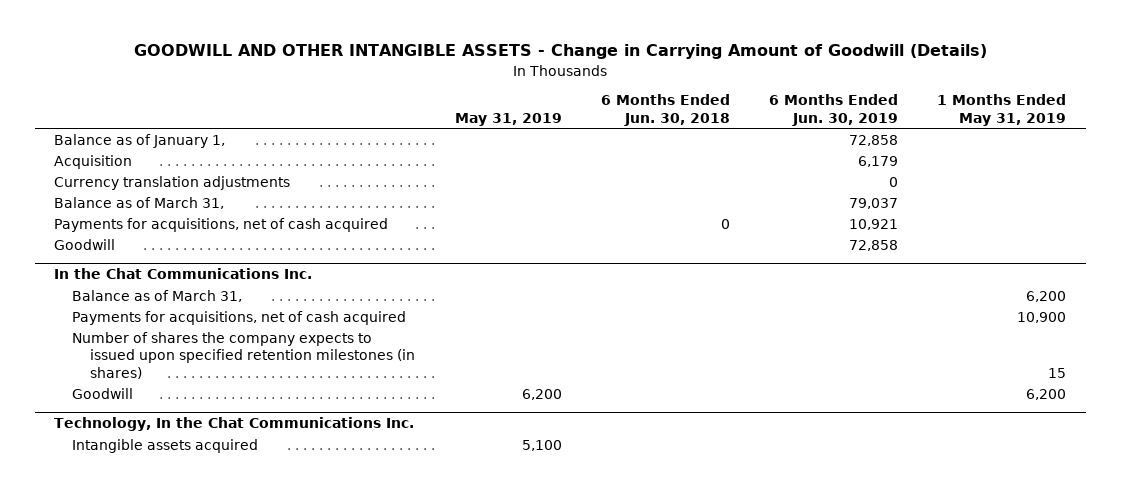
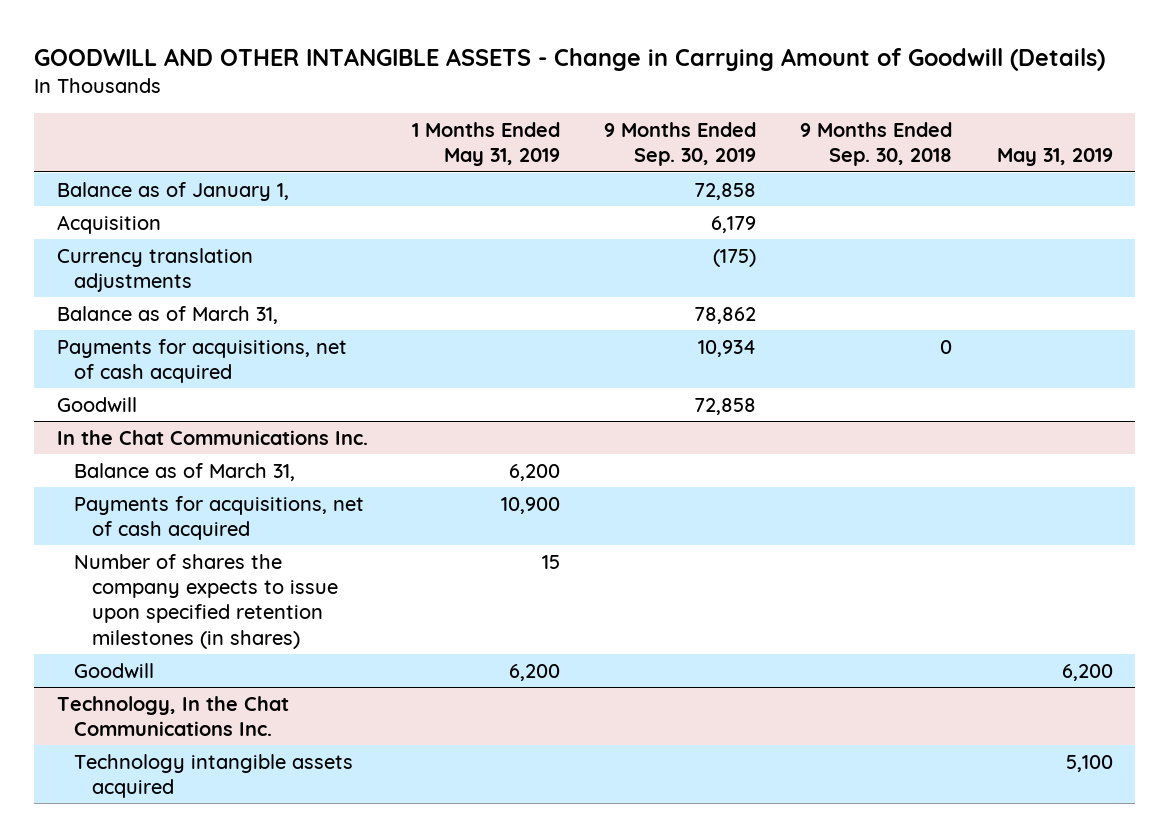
- | May 31, 2019 | 6 Months Ended Jun. 30, 2018 | 6 Months Ended Jun. 30, 2019 | 1 Months Ended May 31, 2019
+ | 1 Months Ended May 31, 2019 | 9 Months Ended Sep. 30, 2019 | 9 Months Ended Sep. 30, 2018 | May 31, 2019
@ In the Chat Communications Inc.
- Number of shares the company expects to issued upon specified retention milestones (in shares) | | | | 15
+ Number of shares the company expects to issue upon specified retention milestones (in shares) | 15 | | |
@ Technology, In the Chat Communications Inc.
- Intangible assets acquired | 5,100 | | |
+ Technology intangible assets acquired | | | | 5,100

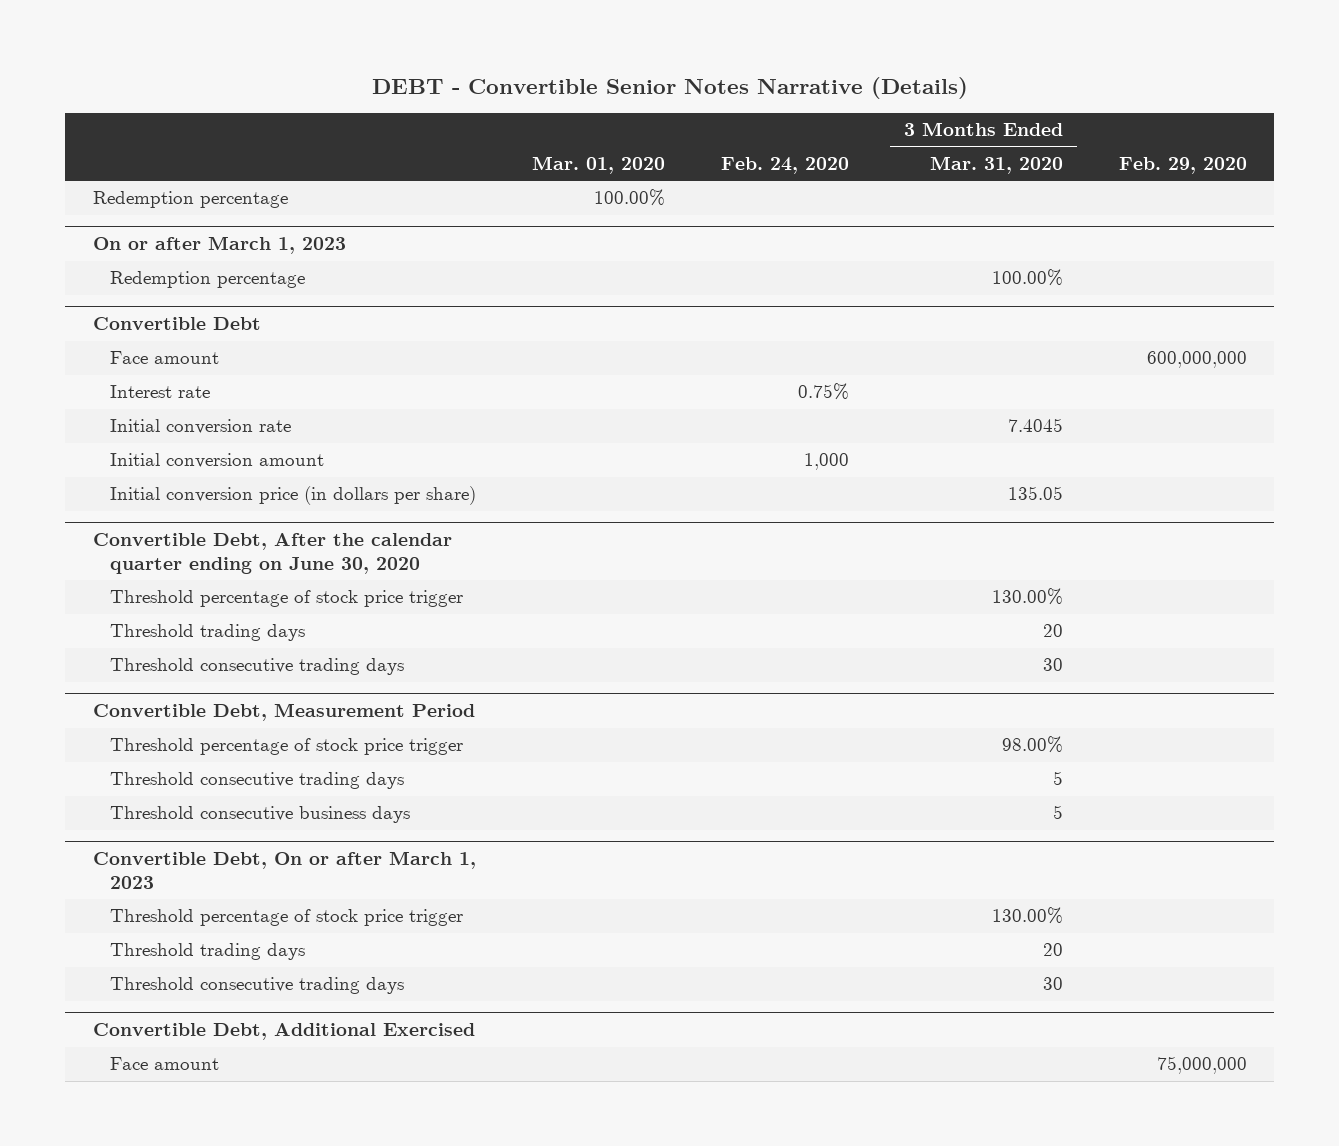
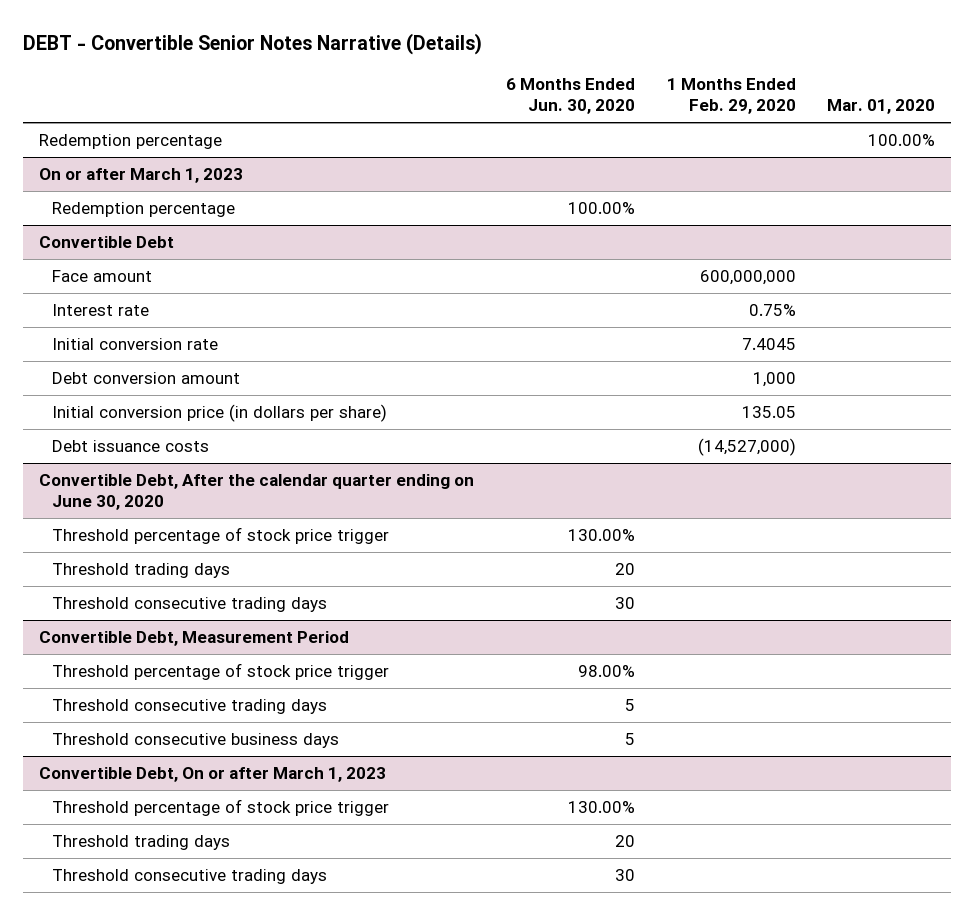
- | Mar. 01, 2020 | Feb. 24, 2020 | 3 Months Ended Mar. 31, 2020 | Feb. 29, 2020
+ | 6 Months Ended Jun. 30, 2020 | 1 Months Ended Feb. 29, 2020 | Mar. 01, 2020
@ Convertible Debt
- Initial conversion amount | | 1,000 | |
+ Debt conversion amount | | 1,000 |
+ Debt issuance costs | | (14,527,000) |
- Convertible Debt, Additional Exercised
- Face amount | | | | 75,000,000

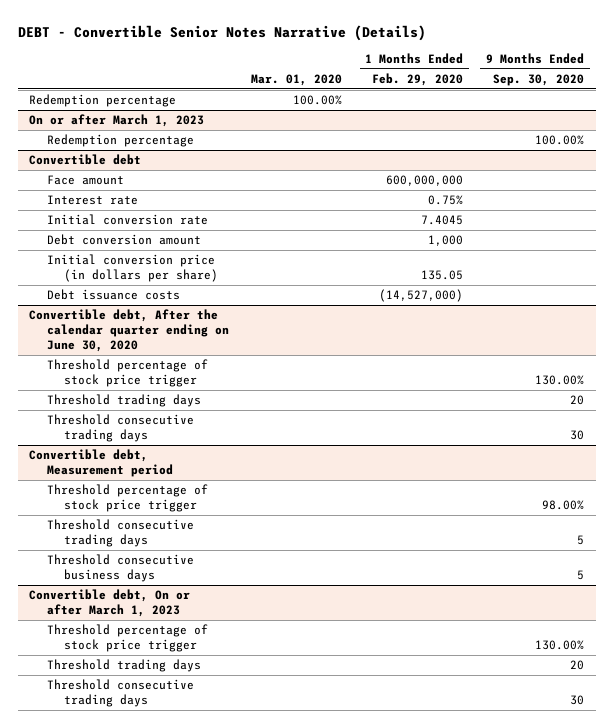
- | 6 Months Ended Jun. 30, 2020 | 1 Months Ended Feb. 29, 2020 | Mar. 01, 2020
+ | Mar. 01, 2020 | 1 Months Ended Feb. 29, 2020 | 9 Months Ended Sep. 30, 2020
- Convertible Debt
+ Convertible debt
- Convertible Debt, After the calendar quarter ending on June 30, 2020
+ Convertible debt, After the calendar quarter ending on June 30, 2020
- Convertible Debt, Measurement Period
+ Convertible debt, Measurement period
- Convertible Debt, On or after March 1, 2023
+ Convertible debt, On or after March 1, 2023

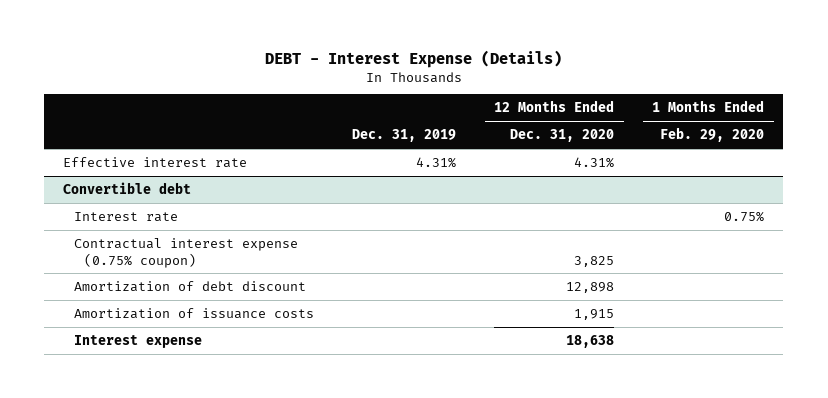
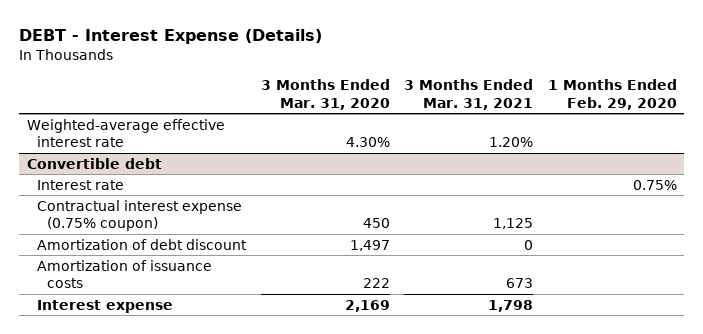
- | Dec. 31, 2019 | 12 Months Ended Dec. 31, 2020 | 1 Months Ended Feb. 29, 2020
+ | 3 Months Ended Mar. 31, 2020 | 3 Months Ended Mar. 31, 2021 | 1 Months Ended Feb. 29, 2020
- Effective interest rate | 4.31% | 4.31% |
+ Weighted-average effective interest rate | 4.30% | 1.20% |

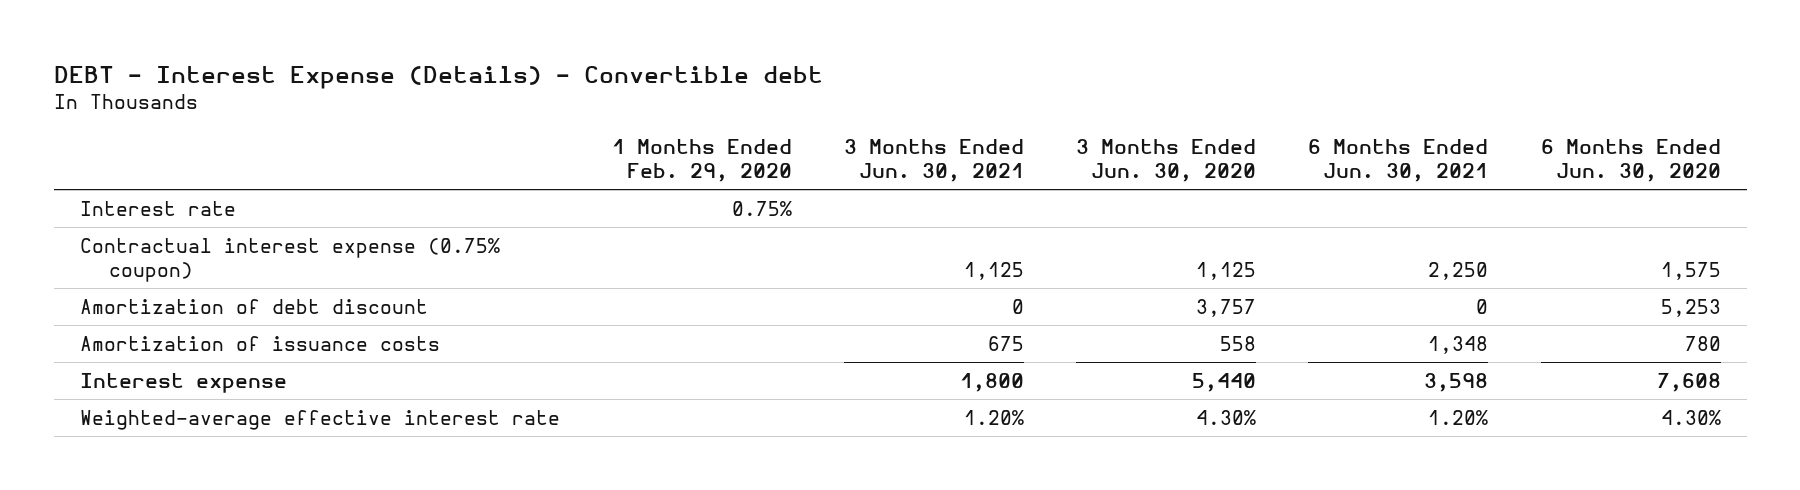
- DEBT - Interest Expense (Details)
+ DEBT - Interest Expense (Details) - Convertible debt
- | 3 Months Ended Mar. 31, 2020 | 3 Months Ended Mar. 31, 2021 | 1 Months Ended Feb. 29, 2020
+ | 1 Months Ended Feb. 29, 2020 | 3 Months Ended Jun. 30, 2021 | 3 Months Ended Jun. 30, 2020 | 6 Months Ended Jun. 30, 2021 | 6 Months Ended Jun. 30, 2020
+ Interest rate | 0.75% | | | |
+ Contractual interest expense (0.75% coupon) | | 1,125 | 1,125 | 2,250 | 1,575
+ Amortization of debt discount | | 0 | 3,757 | 0 | 5,253
+ Amortization of issuance costs | | 675 | 558 | 1,348 | 780
+ Interest expense | | 1,800 | 5,440 | 3,598 | 7,608
- Convertible debt
- Interest rate | | | 0.75%
- Contractual interest expense (0.75% coupon) | 450 | 1,125 |
- Amortization of debt discount | 1,497 | 0 |
- Amortization of issuance costs | 222 | 673 |
- Interest expense | 2,169 | 1,798 |

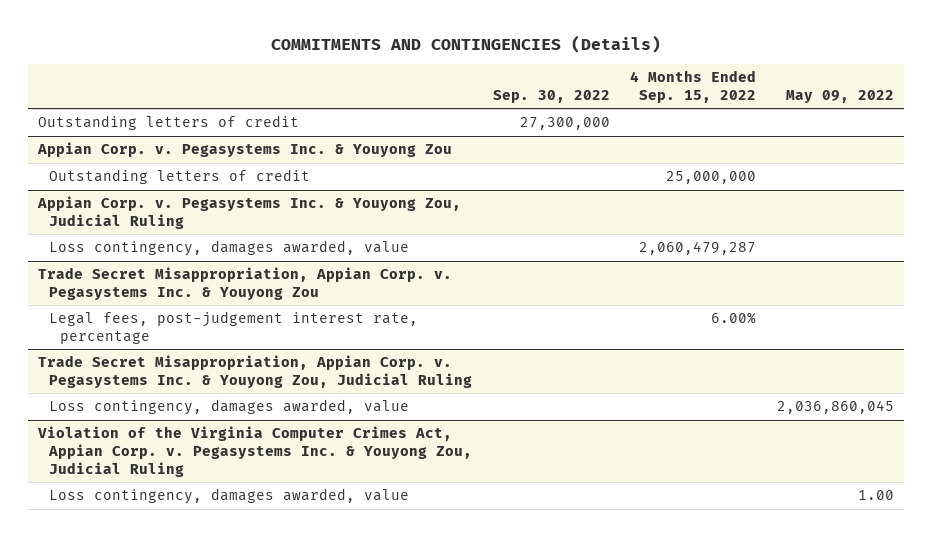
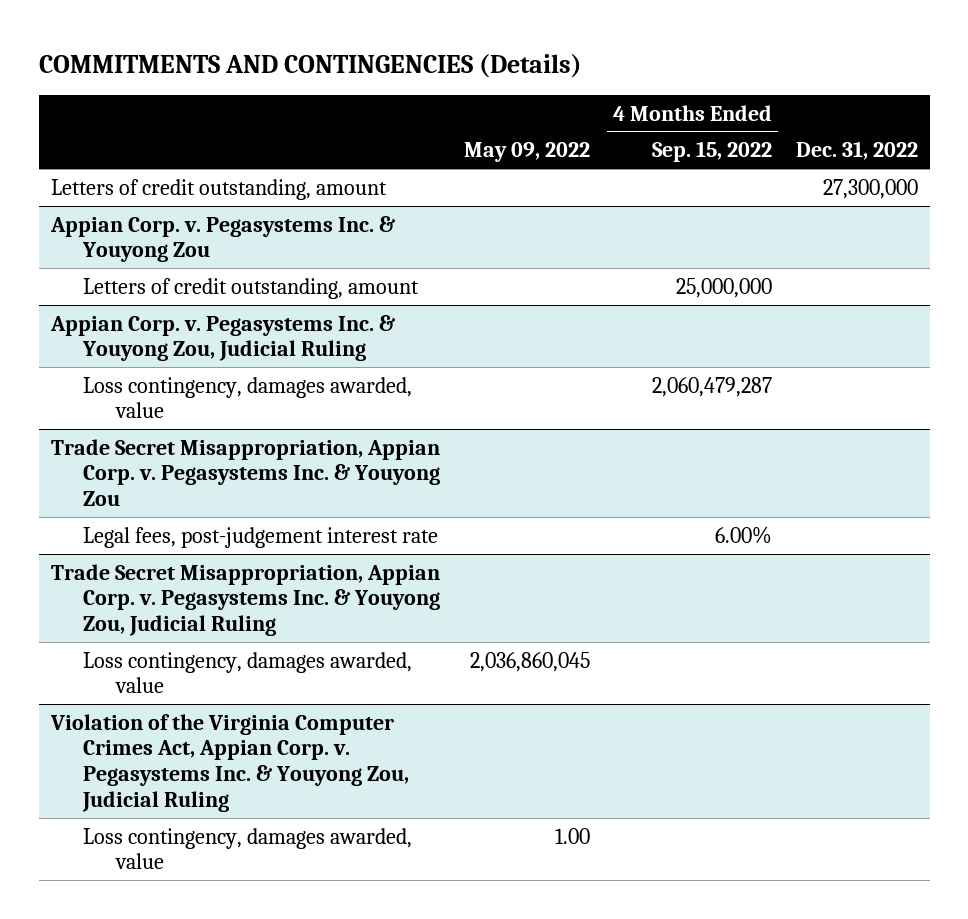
- | Sep. 30, 2022 | 4 Months Ended Sep. 15, 2022 | May 09, 2022
+ | May 09, 2022 | 4 Months Ended Sep. 15, 2022 | Dec. 31, 2022
- Outstanding letters of credit | 27,300,000 | |
+ Letters of credit outstanding, amount | | | 27,300,000
@ Appian Corp. v. Pegasystems Inc. & Youyong Zou
- Outstanding letters of credit | | 25,000,000 |
+ Letters of credit outstanding, amount | | 25,000,000 |
@ Trade Secret Misappropriation, Appian Corp. v. Pegasystems Inc. & Youyong Zou
- Legal fees, post-judgement interest rate, percentage | | 6.00% |
+ Legal fees, post-judgement interest rate | | 6.00% |

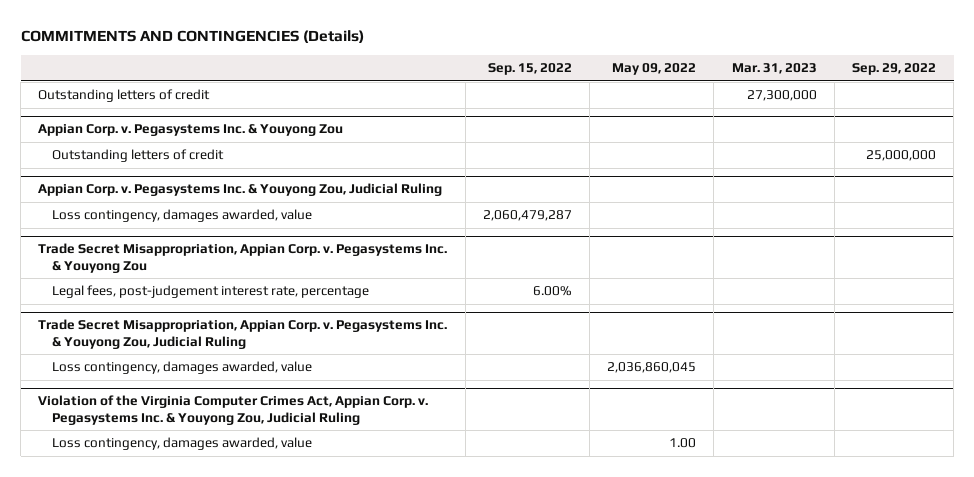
- | May 09, 2022 | 4 Months Ended Sep. 15, 2022 | Dec. 31, 2022
+ | Sep. 15, 2022 | May 09, 2022 | Mar. 31, 2023 | Sep. 29, 2022
- Letters of credit outstanding, amount | | | 27,300,000
+ Outstanding letters of credit | | | 27,300,000 |
@ Appian Corp. v. Pegasystems Inc. & Youyong Zou
- Letters of credit outstanding, amount | | 25,000,000 |
+ Outstanding letters of credit | | | | 25,000,000
@ Trade Secret Misappropriation, Appian Corp. v. Pegasystems Inc. & Youyong Zou
- Legal fees, post-judgement interest rate | | 6.00% |
+ Legal fees, post-judgement interest rate, percentage | 6.00% | | |

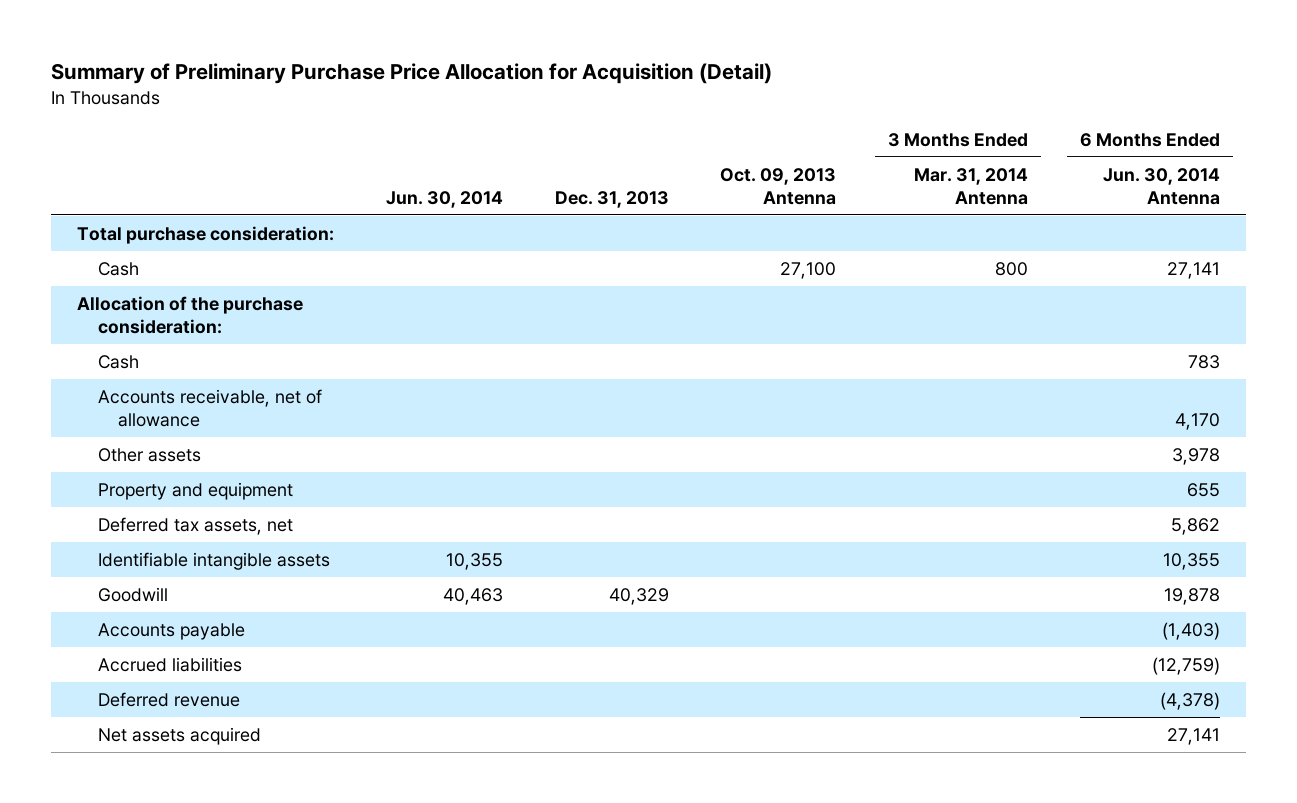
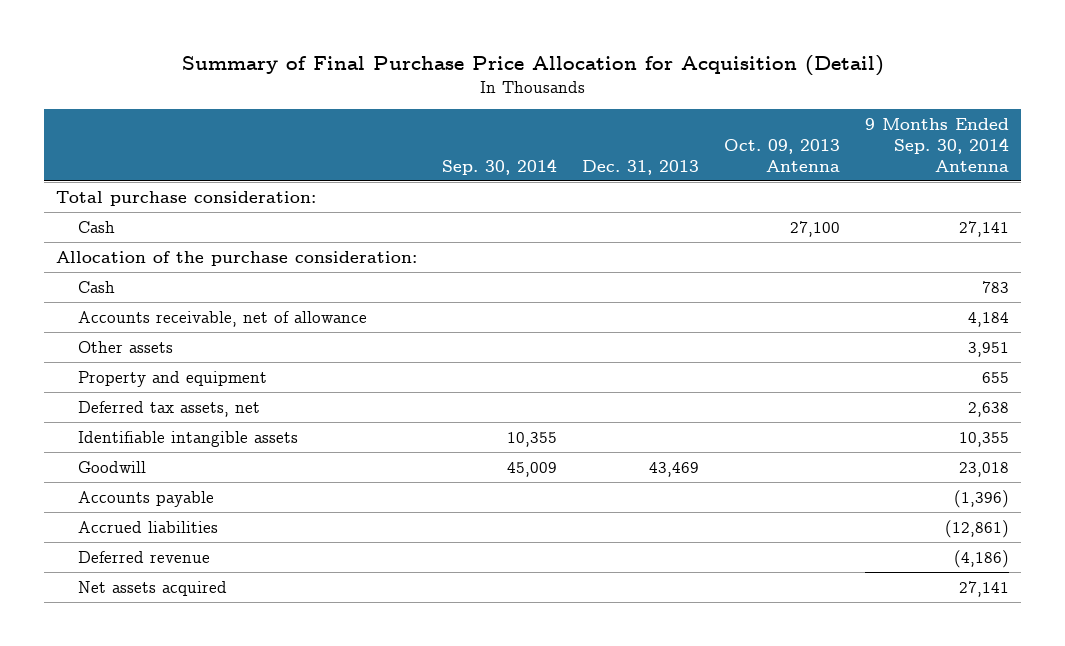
- Summary of Preliminary Purchase Price Allocation for Acquisition (Detail)
+ Summary of Final Purchase Price Allocation for Acquisition (Detail)
- | Jun. 30, 2014 | Dec. 31, 2013 | Oct. 09, 2013 Antenna | 3 Months Ended Mar. 31, 2014 Antenna | 6 Months Ended Jun. 30, 2014 Antenna
+ | Sep. 30, 2014 | Dec. 31, 2013 | Oct. 09, 2013 Antenna | 9 Months Ended Sep. 30, 2014 Antenna
- Goodwill | 40,463 | 40,329 | | | 19,878
+ Goodwill | 45,009 | 43,469 | | 23,018

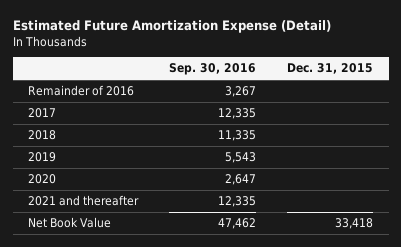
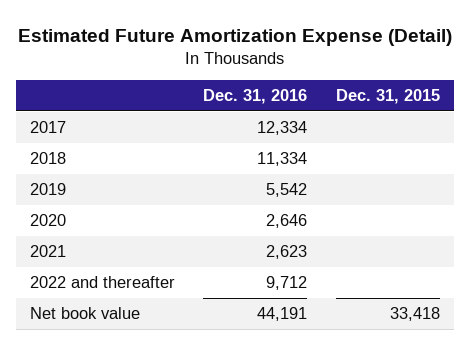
- | Sep. 30, 2016 | Dec. 31, 2015
+ | Dec. 31, 2016 | Dec. 31, 2015
- Remainder of 2016 | 3,267 |
- 2021 and thereafter | 12,335 |
- Net Book Value | 47,462 | 33,418
+ 2021 | 2,623 |
+ 2022 and thereafter | 9,712 |
+ Net book value | 44,191 | 33,418

